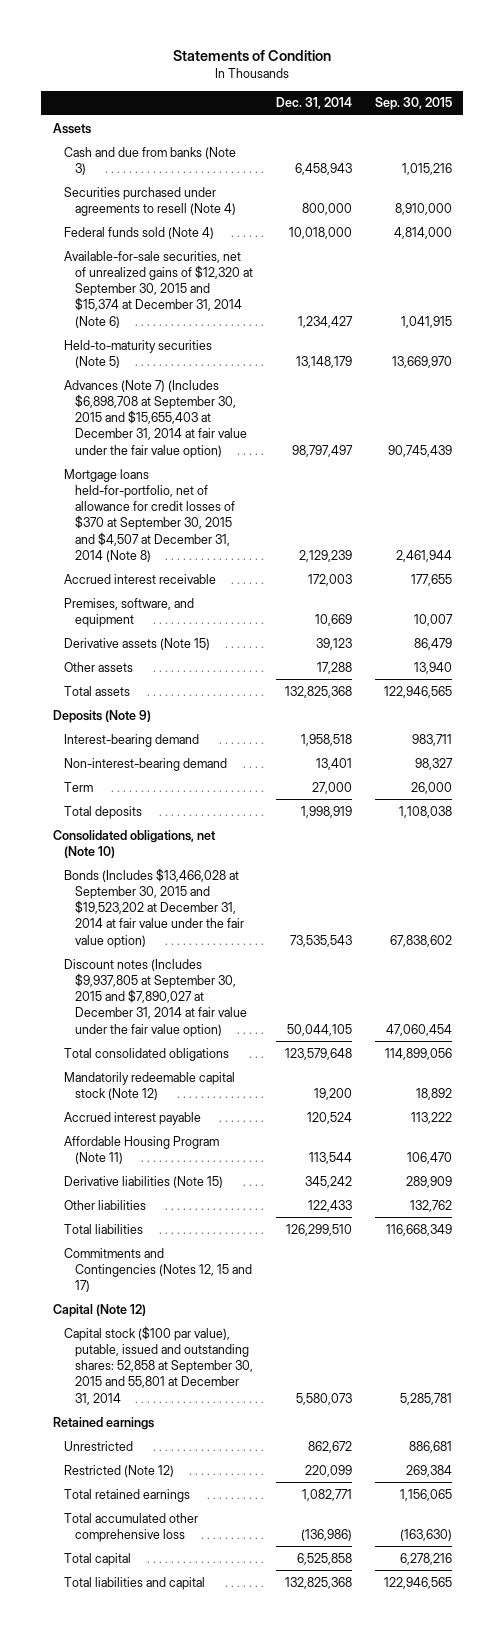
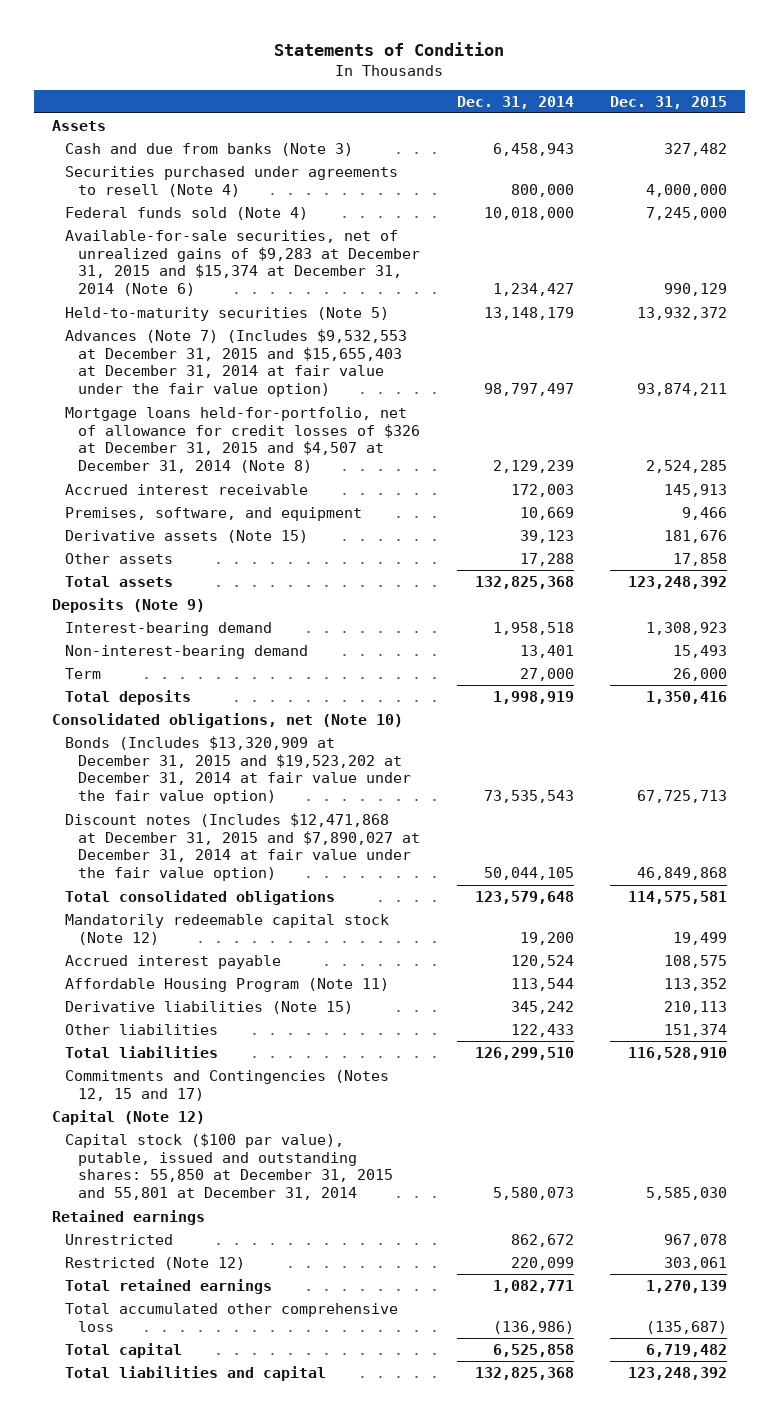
- | Dec. 31, 2014 | Sep. 30, 2015
+ | Dec. 31, 2014 | Dec. 31, 2015
- Available-for-sale securities, net of unrealized gains of $12,320 at September 30, 2015 and $15,374 at December 31, 2014 (Note 6) | 1,234,427 | 1,041,915
+ Available-for-sale securities, net of unrealized gains of $9,283 at December 31, 2015 and $15,374 at December 31, 2014 (Note 6) | 1,234,427 | 990,129
- Advances (Note 7) (Includes $6,898,708 at September 30, 2015 and $15,655,403 at December 31, 2014 at fair value under the fair value option) | 98,797,497 | 90,745,439
- Mortgage loans held-for-portfolio, net of allowance for credit losses of $370 at September 30, 2015 and $4,507 at December 31, 2014 (Note 8) | 2,129,239 | 2,461,944
+ Advances (Note 7) (Includes $9,532,553 at December 31, 2015 and $15,655,403 at December 31, 2014 at fair value under the fair value option) | 98,797,497 | 93,874,211
+ Mortgage loans held-for-portfolio, net of allowance for credit losses of $326 at December 31, 2015 and $4,507 at December 31, 2014 (Note 8) | 2,129,239 | 2,524,285
- Bonds (Includes $13,466,028 at September 30, 2015 and $19,523,202 at December 31, 2014 at fair value under the fair value option) | 73,535,543 | 67,838,602
- Discount notes (Includes $9,937,805 at September 30, 2015 and $7,890,027 at December 31, 2014 at fair value under the fair value option) | 50,044,105 | 47,060,454
+ Bonds (Includes $13,320,909 at December 31, 2015 and $19,523,202 at December 31, 2014 at fair value under the fair value option) | 73,535,543 | 67,725,713
+ Discount notes (Includes $12,471,868 at December 31, 2015 and $7,890,027 at December 31, 2014 at fair value under the fair value option) | 50,044,105 | 46,849,868
- Capital stock ($100 par value), putable, issued and outstanding shares: 52,858 at September 30, 2015 and 55,801 at December 31, 2014 | 5,580,073 | 5,285,781
+ Capital stock ($100 par value), putable, issued and outstanding shares: 55,850 at December 31, 2015 and 55,801 at December 31, 2014 | 5,580,073 | 5,585,030

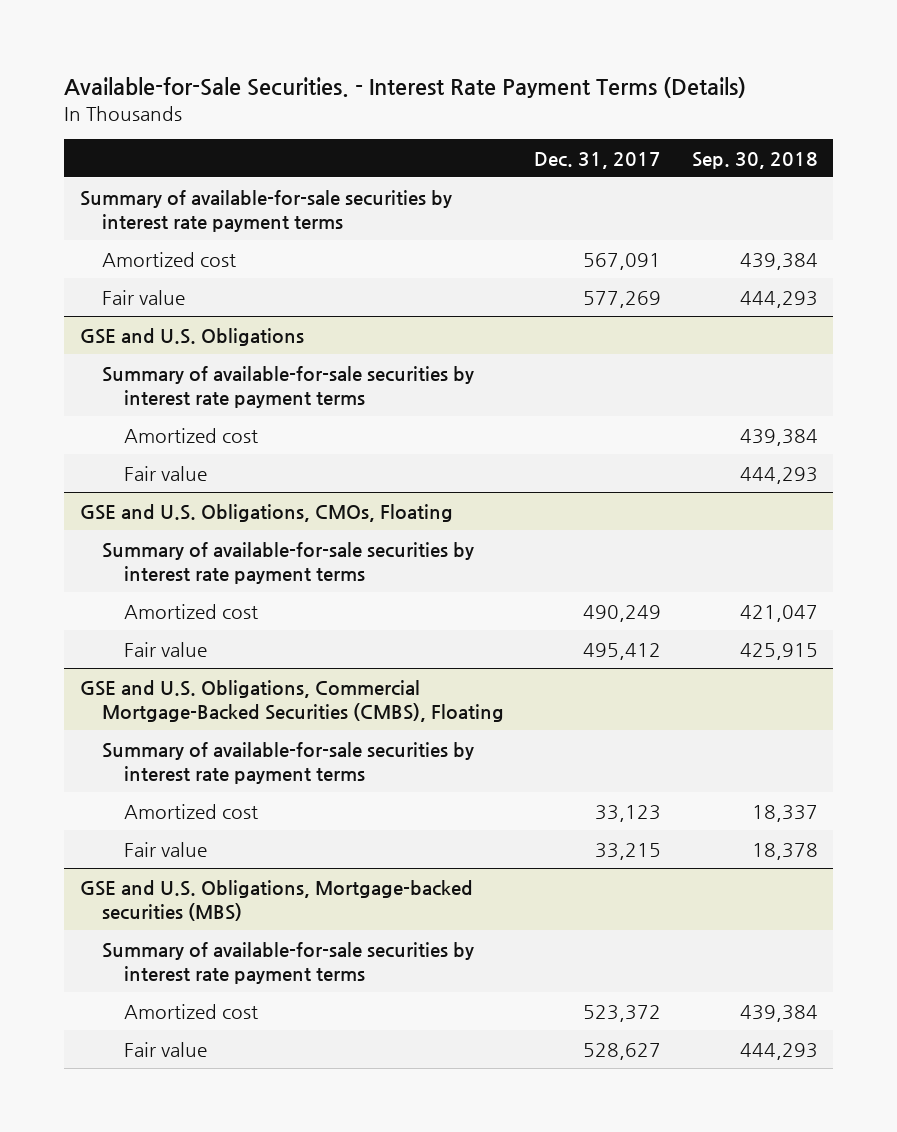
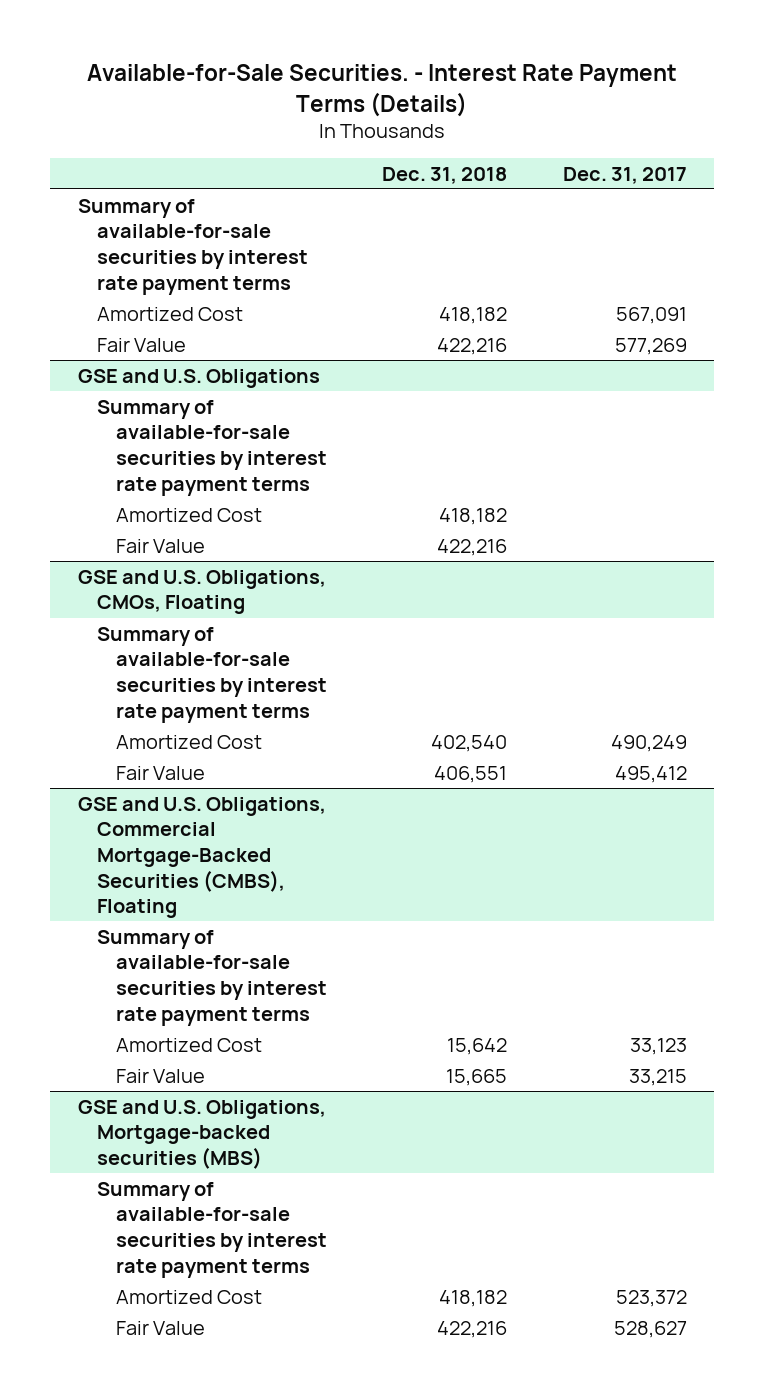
- | Dec. 31, 2017 | Sep. 30, 2018
+ | Dec. 31, 2018 | Dec. 31, 2017
- Amortized cost | 567,091 | 439,384
- Fair value | 577,269 | 444,293
+ Amortized Cost | 418,182 | 567,091
+ Fair Value | 422,216 | 577,269
@ GSE and U.S. Obligations
- Amortized cost | | 439,384
- Fair value | | 444,293
+ Amortized Cost | 418,182 |
+ Fair Value | 422,216 |
@ GSE and U.S. Obligations, CMOs, Floating
- Amortized cost | 490,249 | 421,047
- Fair value | 495,412 | 425,915
+ Amortized Cost | 402,540 | 490,249
+ Fair Value | 406,551 | 495,412
@ GSE and U.S. Obligations, Commercial Mortgage-Backed Securities (CMBS), Floating
- Amortized cost | 33,123 | 18,337
- Fair value | 33,215 | 18,378
+ Amortized Cost | 15,642 | 33,123
+ Fair Value | 15,665 | 33,215
@ GSE and U.S. Obligations, Mortgage-backed securities (MBS)
- Amortized cost | 523,372 | 439,384
- Fair value | 528,627 | 444,293
+ Amortized Cost | 418,182 | 523,372
+ Fair Value | 422,216 | 528,627

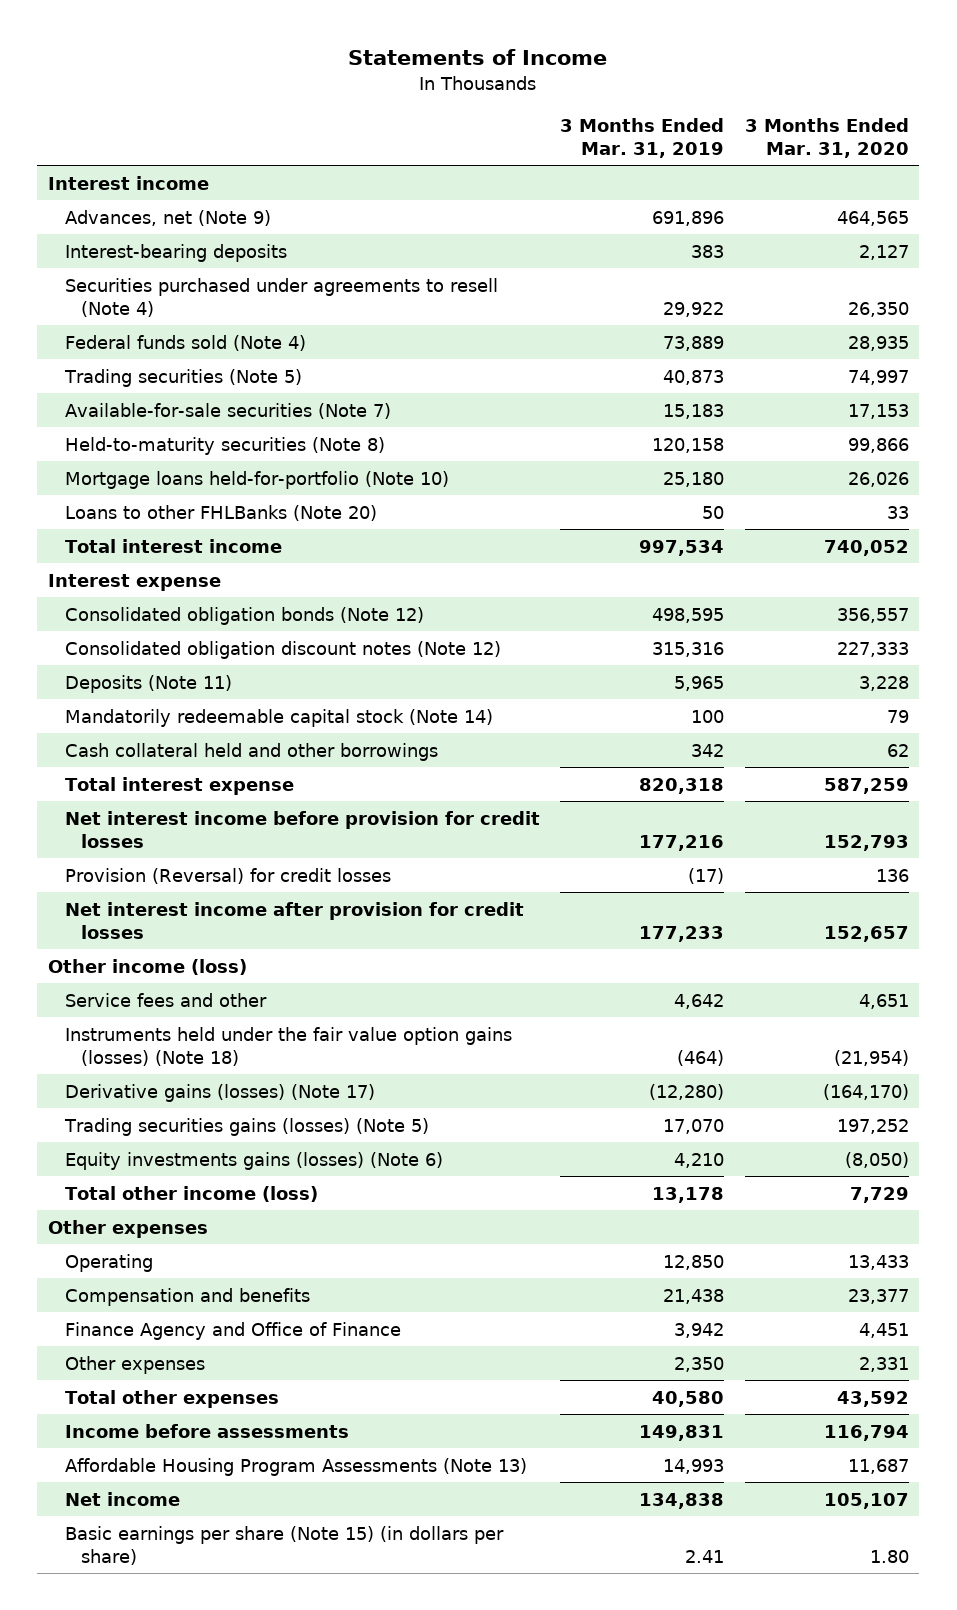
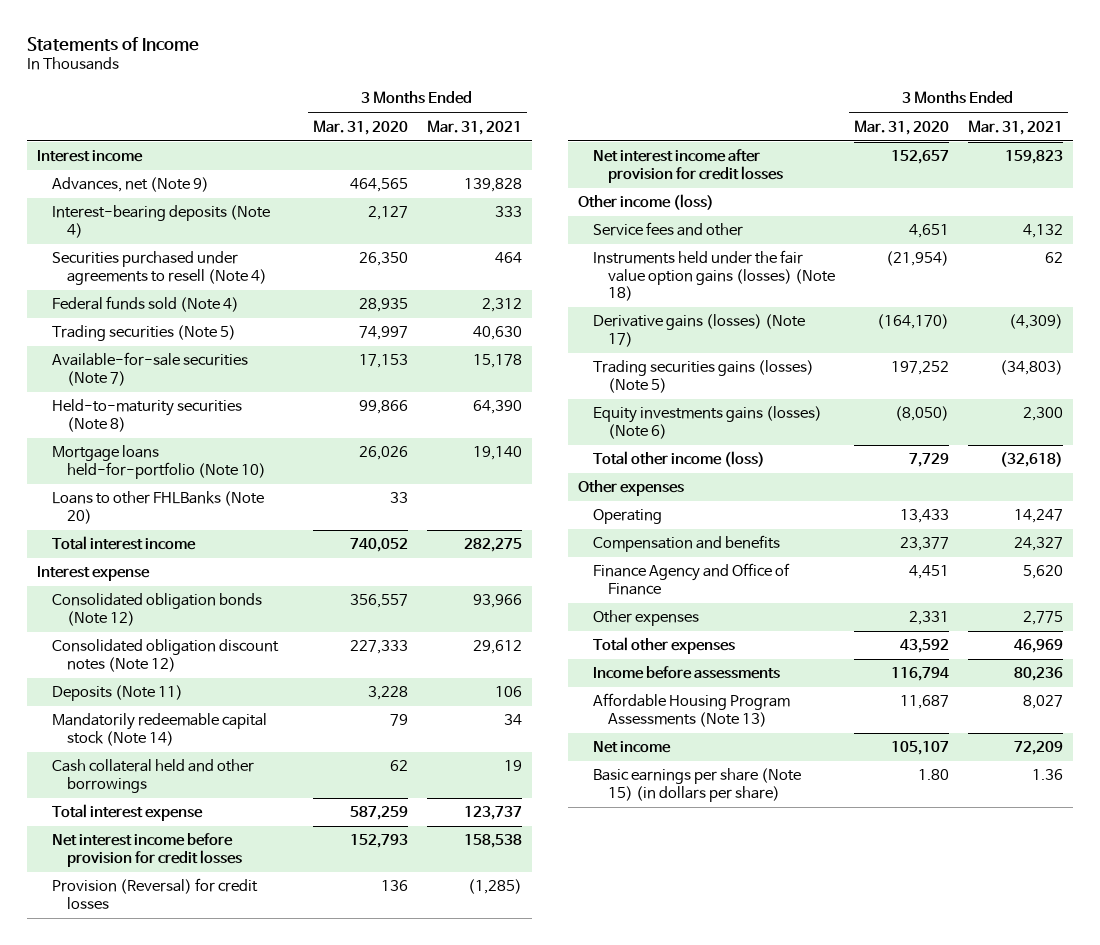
- | 3 Months Ended Mar. 31, 2019 | 3 Months Ended Mar. 31, 2020
+ | 3 Months Ended Mar. 31, 2020 | 3 Months Ended Mar. 31, 2021
- Interest-bearing deposits | 383 | 2,127
+ Interest-bearing deposits (Note 4) | 2,127 | 333

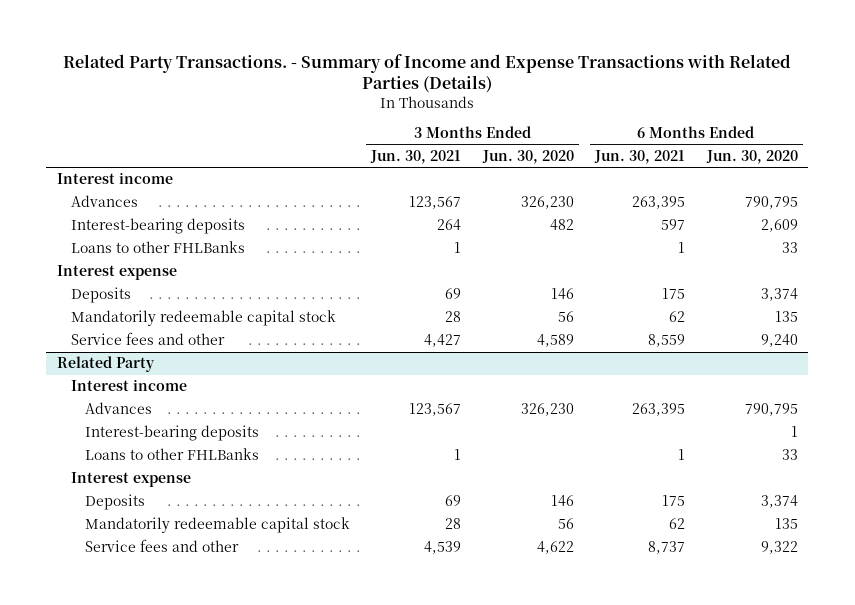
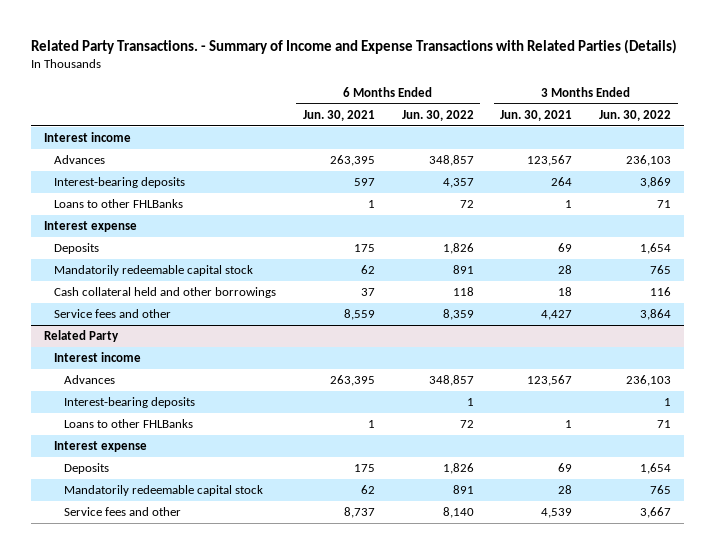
- | 3 Months Ended Jun. 30, 2021 | 3 Months Ended Jun. 30, 2020 | 6 Months Ended Jun. 30, 2021 | 6 Months Ended Jun. 30, 2020
+ | 6 Months Ended Jun. 30, 2021 | 6 Months Ended Jun. 30, 2022 | 3 Months Ended Jun. 30, 2021 | 3 Months Ended Jun. 30, 2022
+ Cash collateral held and other borrowings | 37 | 118 | 18 | 116

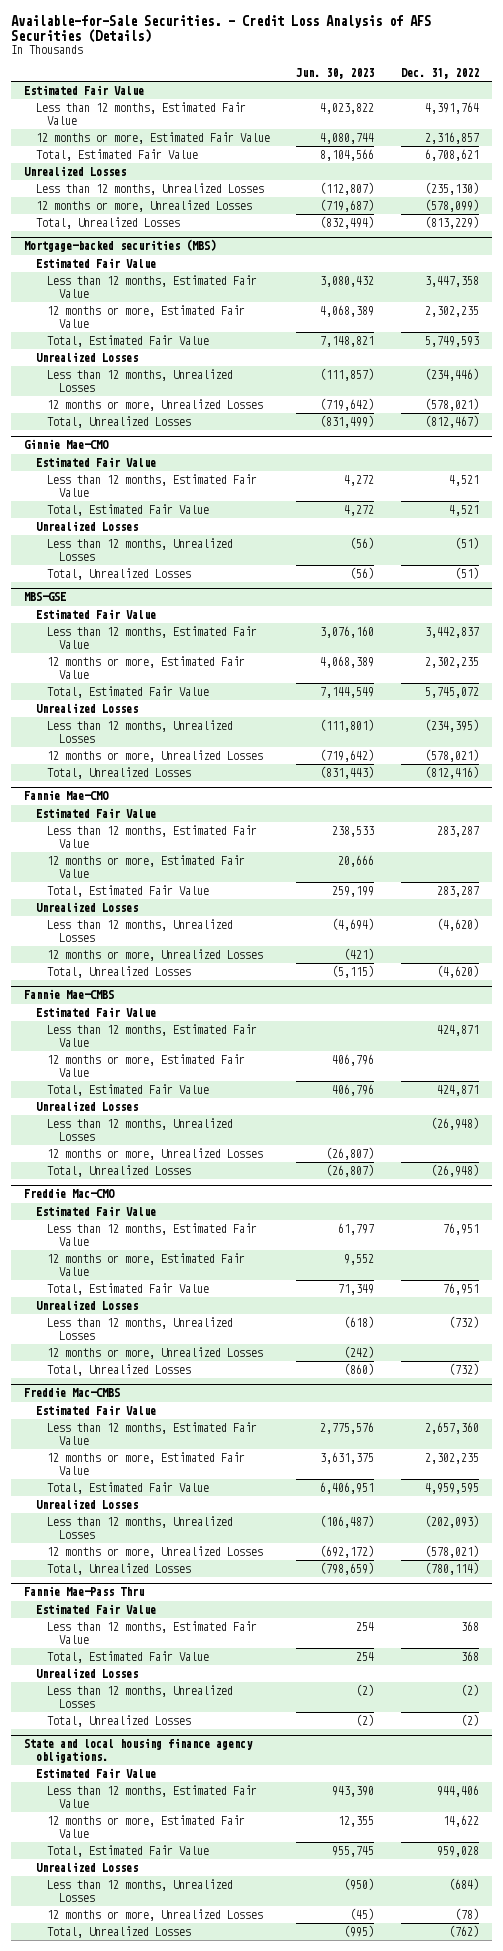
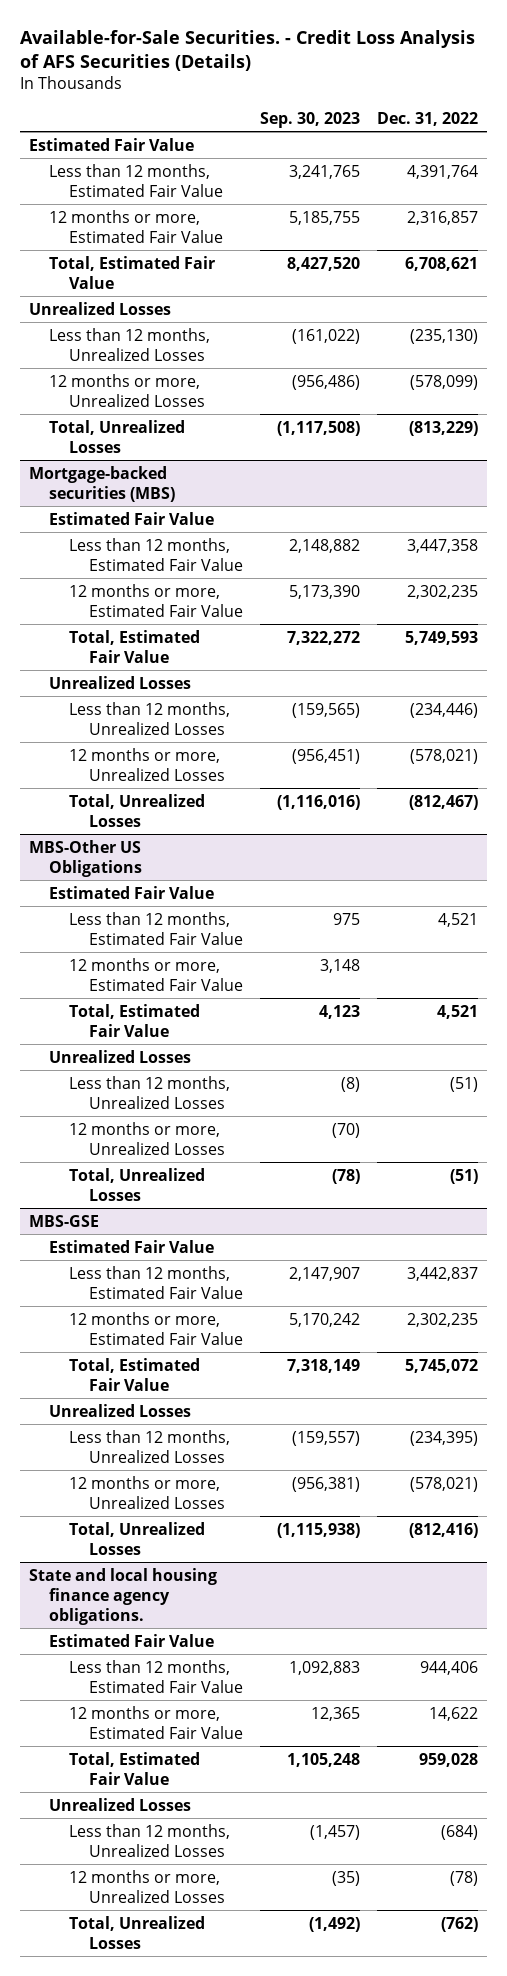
- | Jun. 30, 2023 | Dec. 31, 2022
+ | Sep. 30, 2023 | Dec. 31, 2022
- Ginnie Mae-CMO
+ MBS-Other US Obligations
+ 12 months or more, Estimated Fair Value | 3,148 |
+ 12 months or more, Unrealized Losses | (70) |
- Fannie Mae-CMO
- Estimated Fair Value
- Less than 12 months, Estimated Fair Value | 238,533 | 283,287
- 12 months or more, Estimated Fair Value | 20,666 |
- Total, Estimated Fair Value | 259,199 | 283,287
- Unrealized Losses
- Less than 12 months, Unrealized Losses | (4,694) | (4,620)
- 12 months or more, Unrealized Losses | (421) |
- Total, Unrealized Losses | (5,115) | (4,620)
- Fannie Mae-CMBS
- Estimated Fair Value
- Less than 12 months, Estimated Fair Value | | 424,871
- 12 months or more, Estimated Fair Value | 406,796 |
- Total, Estimated Fair Value | 406,796 | 424,871
- Unrealized Losses
- Less than 12 months, Unrealized Losses | | (26,948)
- 12 months or more, Unrealized Losses | (26,807) |
- Total, Unrealized Losses | (26,807) | (26,948)
- Freddie Mac-CMO
- Estimated Fair Value
- Less than 12 months, Estimated Fair Value | 61,797 | 76,951
- 12 months or more, Estimated Fair Value | 9,552 |
- Total, Estimated Fair Value | 71,349 | 76,951
- Unrealized Losses
- Less than 12 months, Unrealized Losses | (618) | (732)
- 12 months or more, Unrealized Losses | (242) |
- Total, Unrealized Losses | (860) | (732)
- Freddie Mac-CMBS
- Estimated Fair Value
- Less than 12 months, Estimated Fair Value | 2,775,576 | 2,657,360
- 12 months or more, Estimated Fair Value | 3,631,375 | 2,302,235
- Total, Estimated Fair Value | 6,406,951 | 4,959,595
- Unrealized Losses
- Less than 12 months, Unrealized Losses | (106,487) | (202,093)
- 12 months or more, Unrealized Losses | (692,172) | (578,021)
- Total, Unrealized Losses | (798,659) | (780,114)
- Fannie Mae-Pass Thru
- Estimated Fair Value
- Less than 12 months, Estimated Fair Value | 254 | 368
- Total, Estimated Fair Value | 254 | 368
- Unrealized Losses
- Less than 12 months, Unrealized Losses | (2) | (2)
- Total, Unrealized Losses | (2) | (2)

